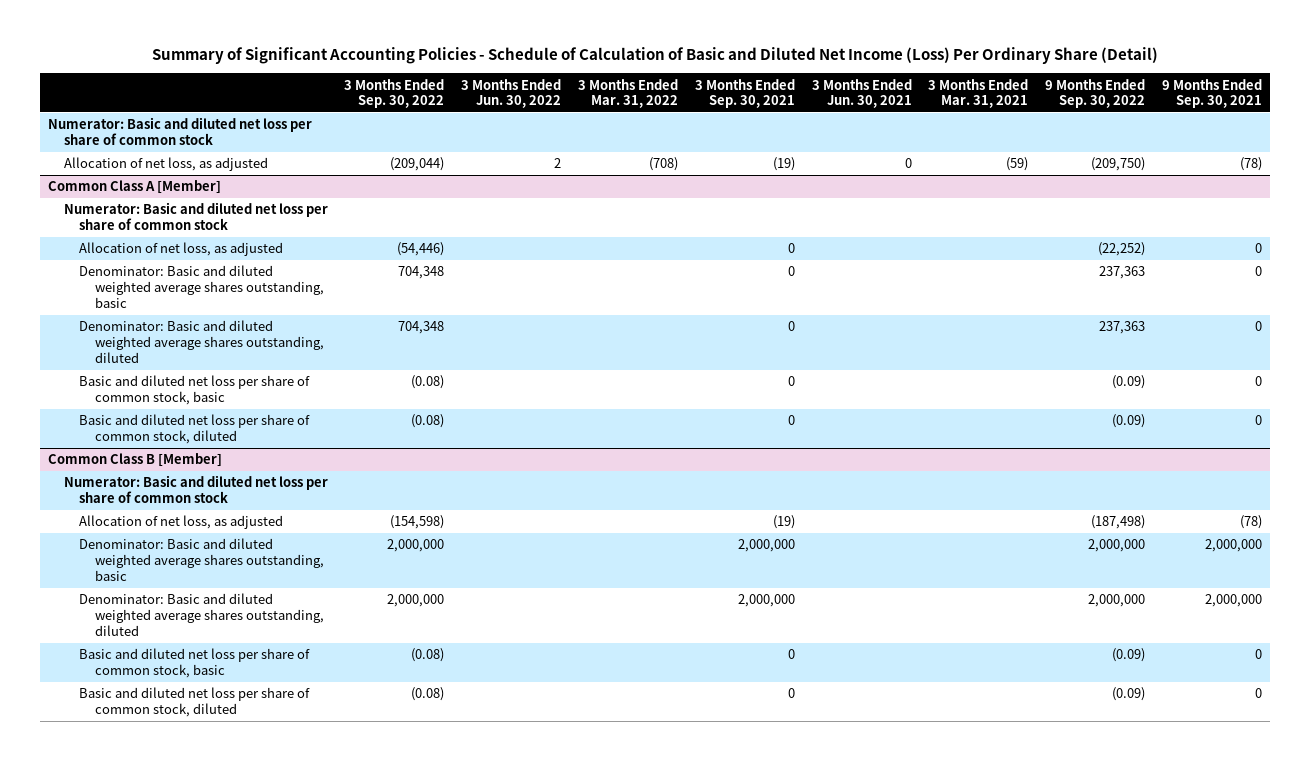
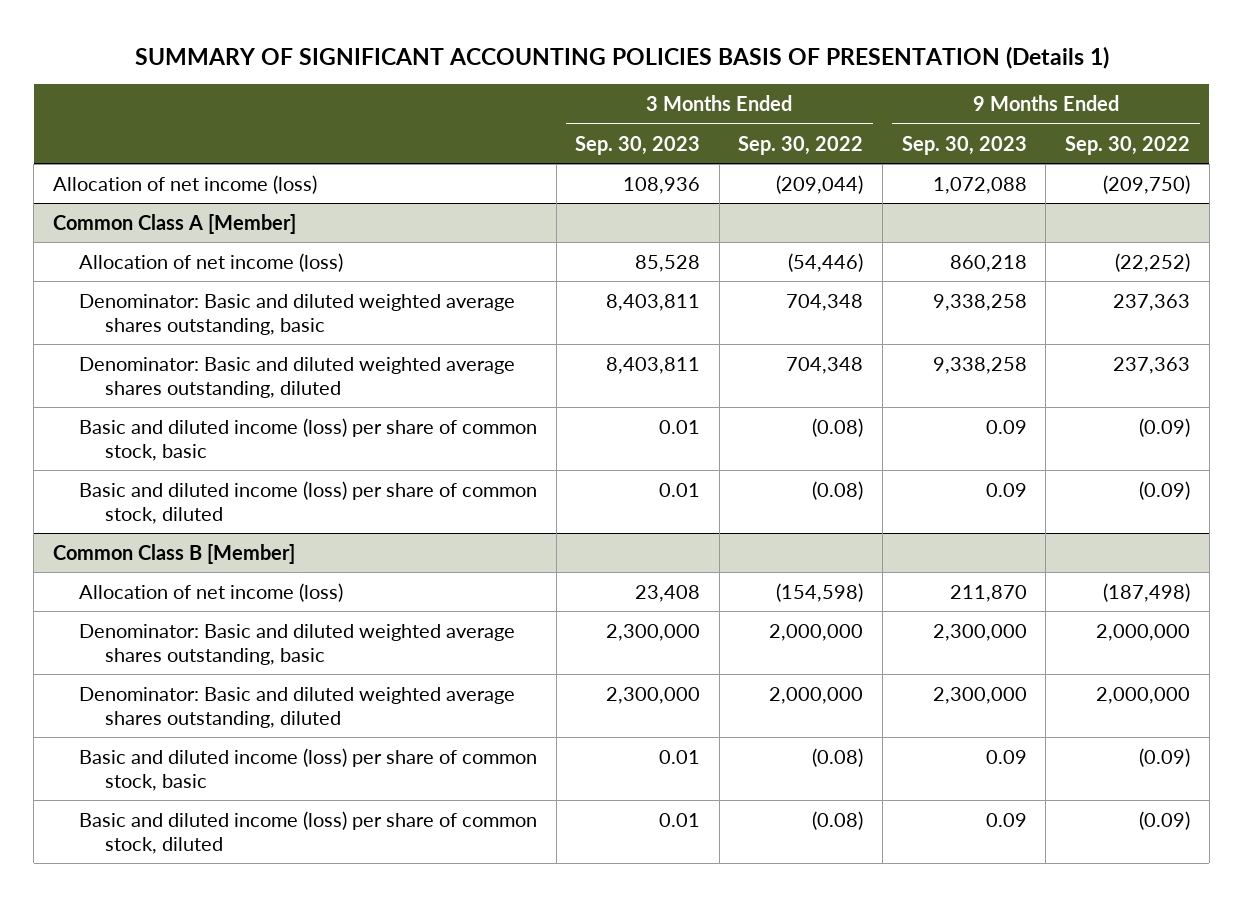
- Summary of Significant Accounting Policies - Schedule of Calculation of Basic and Diluted Net Income (Loss) Per Ordinary Share (Detail)
+ SUMMARY OF SIGNIFICANT ACCOUNTING POLICIES BASIS OF PRESENTATION (Details 1)
- | 3 Months Ended Sep. 30, 2022 | 3 Months Ended Jun. 30, 2022 | 3 Months Ended Mar. 31, 2022 | 3 Months Ended Sep. 30, 2021 | 3 Months Ended Jun. 30, 2021 | 3 Months Ended Mar. 31, 2021 | 9 Months Ended Sep. 30, 2022 | 9 Months Ended Sep. 30, 2021
+ | 3 Months Ended Sep. 30, 2023 | 3 Months Ended Sep. 30, 2022 | 9 Months Ended Sep. 30, 2023 | 9 Months Ended Sep. 30, 2022
- Numerator: Basic and diluted net loss per share of common stock
- Allocation of net loss, as adjusted | (209,044) | 2 | (708) | (19) | 0 | (59) | (209,750) | (78)
+ Allocation of net income (loss) | 108,936 | (209,044) | 1,072,088 | (209,750)
@ Common Class A [Member]
- Numerator: Basic and diluted net loss per share of common stock
- Allocation of net loss, as adjusted | (54,446) | | | 0 | | | (22,252) | 0
+ Allocation of net income (loss) | 85,528 | (54,446) | 860,218 | (22,252)
- Basic and diluted net loss per share of common stock, basic | (0.08) | | | 0 | | | (0.09) | 0
- Basic and diluted net loss per share of common stock, diluted | (0.08) | | | 0 | | | (0.09) | 0
+ Basic and diluted income (loss) per share of common stock, basic | 0.01 | (0.08) | 0.09 | (0.09)
+ Basic and diluted income (loss) per share of common stock, diluted | 0.01 | (0.08) | 0.09 | (0.09)
@ Common Class B [Member]
- Numerator: Basic and diluted net loss per share of common stock
- Allocation of net loss, as adjusted | (154,598) | | | (19) | | | (187,498) | (78)
+ Allocation of net income (loss) | 23,408 | (154,598) | 211,870 | (187,498)
- Basic and diluted net loss per share of common stock, basic | (0.08) | | | 0 | | | (0.09) | 0
- Basic and diluted net loss per share of common stock, diluted | (0.08) | | | 0 | | | (0.09) | 0
+ Basic and diluted income (loss) per share of common stock, basic | 0.01 | (0.08) | 0.09 | (0.09)
+ Basic and diluted income (loss) per share of common stock, diluted | 0.01 | (0.08) | 0.09 | (0.09)

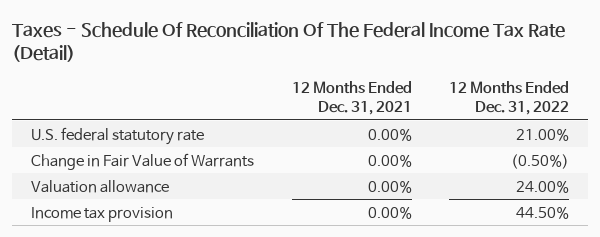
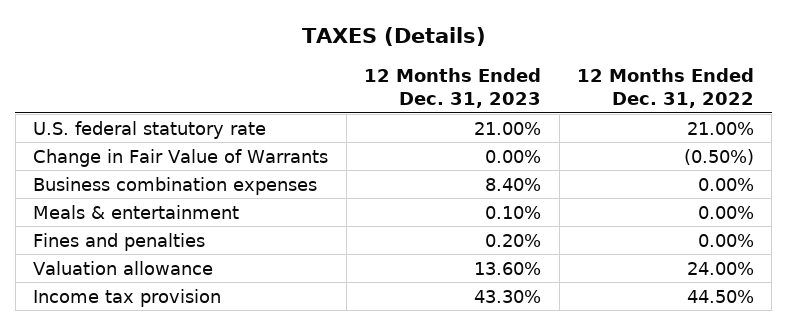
- Taxes - Schedule Of Reconciliation Of The Federal Income Tax Rate (Detail)
+ TAXES (Details)
- | 12 Months Ended Dec. 31, 2021 | 12 Months Ended Dec. 31, 2022
+ | 12 Months Ended Dec. 31, 2023 | 12 Months Ended Dec. 31, 2022
+ Business combination expenses | 8.40% | 0.00%
+ Meals & entertainment | 0.10% | 0.00%
+ Fines and penalties | 0.20% | 0.00%

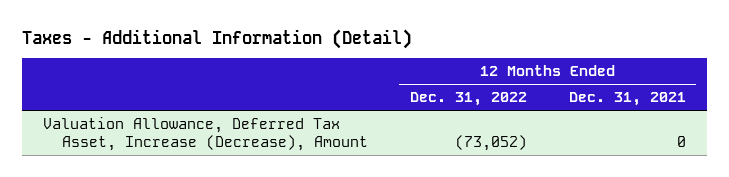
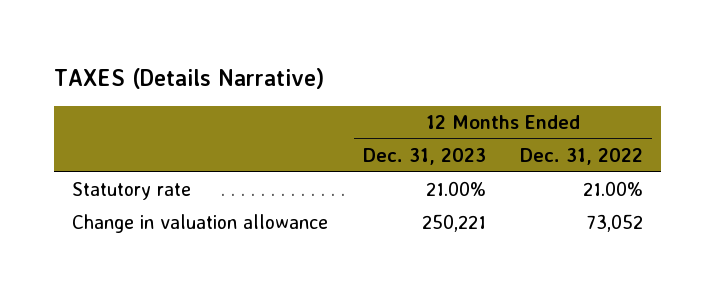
- Taxes - Additional Information (Detail)
+ TAXES (Details Narrative)
- | 12 Months Ended Dec. 31, 2022 | 12 Months Ended Dec. 31, 2021
+ | 12 Months Ended Dec. 31, 2023 | 12 Months Ended Dec. 31, 2022
- Valuation Allowance, Deferred Tax Asset, Increase (Decrease), Amount | (73,052) | 0
+ Statutory rate | 21.00% | 21.00%
+ Change in valuation allowance | 250,221 | 73,052

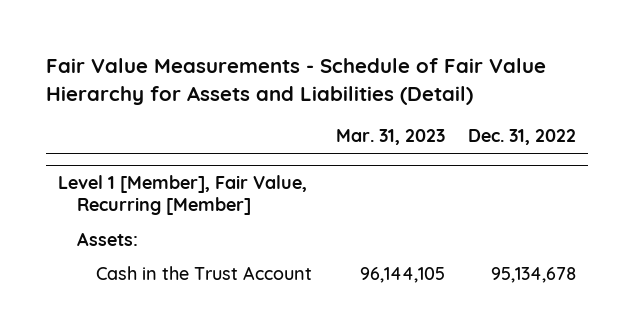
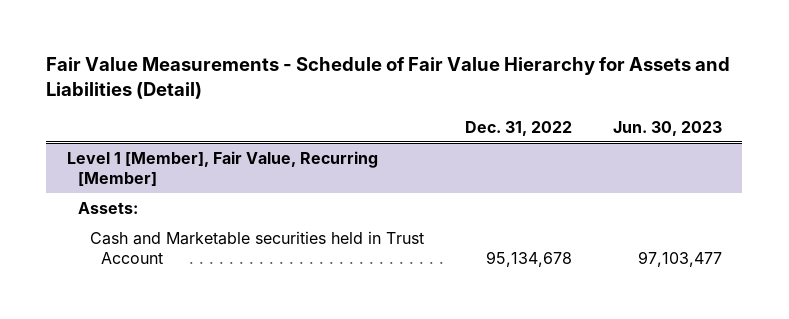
- | Mar. 31, 2023 | Dec. 31, 2022
+ | Dec. 31, 2022 | Jun. 30, 2023
@ Level 1 [Member], Fair Value, Recurring [Member]
- Cash in the Trust Account | 96,144,105 | 95,134,678
+ Cash and Marketable securities held in Trust Account | 95,134,678 | 97,103,477

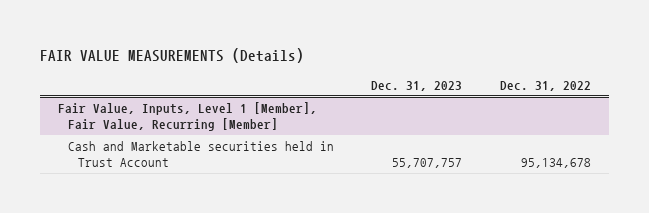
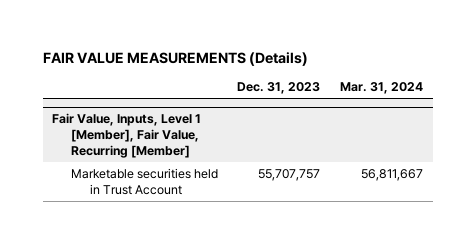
- | Dec. 31, 2023 | Dec. 31, 2022
+ | Dec. 31, 2023 | Mar. 31, 2024
@ Fair Value, Inputs, Level 1 [Member], Fair Value, Recurring [Member]
- Cash and Marketable securities held in Trust Account | 55,707,757 | 95,134,678
+ Marketable securities held in Trust Account | 55,707,757 | 56,811,667

